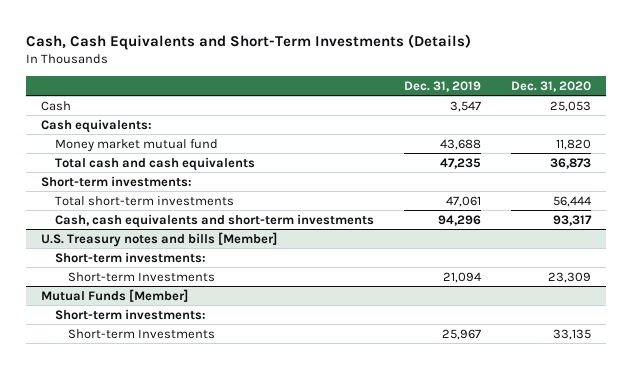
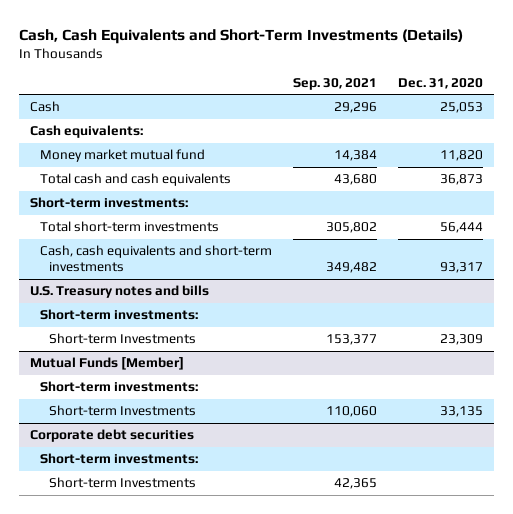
- | Dec. 31, 2019 | Dec. 31, 2020
+ | Sep. 30, 2021 | Dec. 31, 2020
- U.S. Treasury notes and bills [Member]
+ U.S. Treasury notes and bills
+ Corporate debt securities
+ Short-term investments:
+ Short-term Investments | 42,365 |

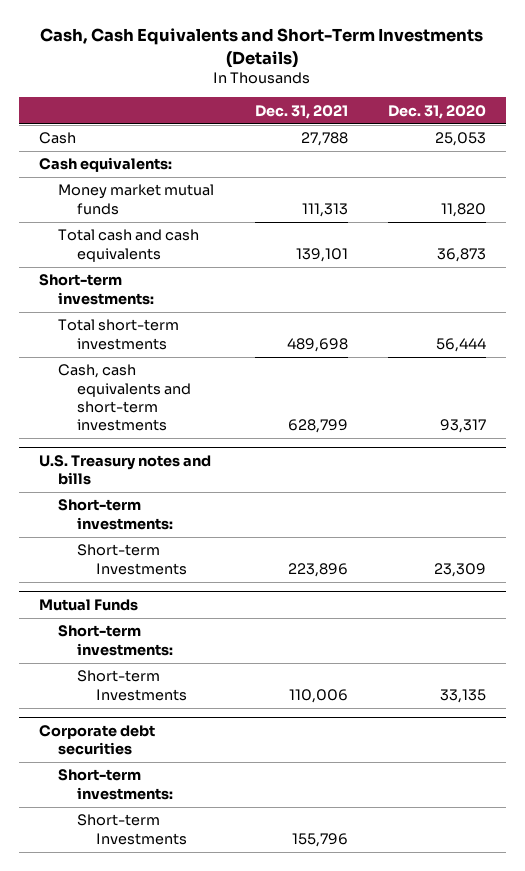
- | Sep. 30, 2021 | Dec. 31, 2020
+ | Dec. 31, 2021 | Dec. 31, 2020
- Money market mutual fund | 14,384 | 11,820
+ Money market mutual funds | 111,313 | 11,820
- Mutual Funds [Member]
+ Mutual Funds

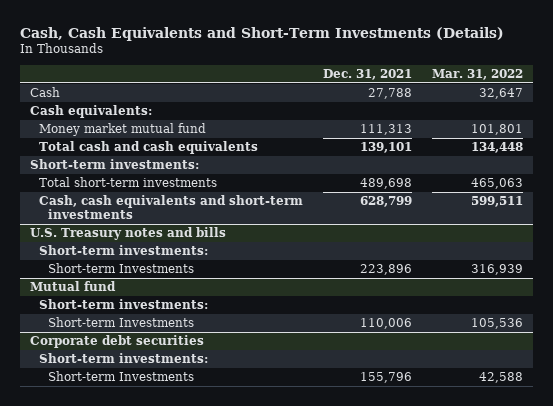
- | Dec. 31, 2021 | Dec. 31, 2020
+ | Dec. 31, 2021 | Mar. 31, 2022
- Money market mutual funds | 111,313 | 11,820
+ Money market mutual fund | 111,313 | 101,801
- Mutual Funds
+ Mutual fund

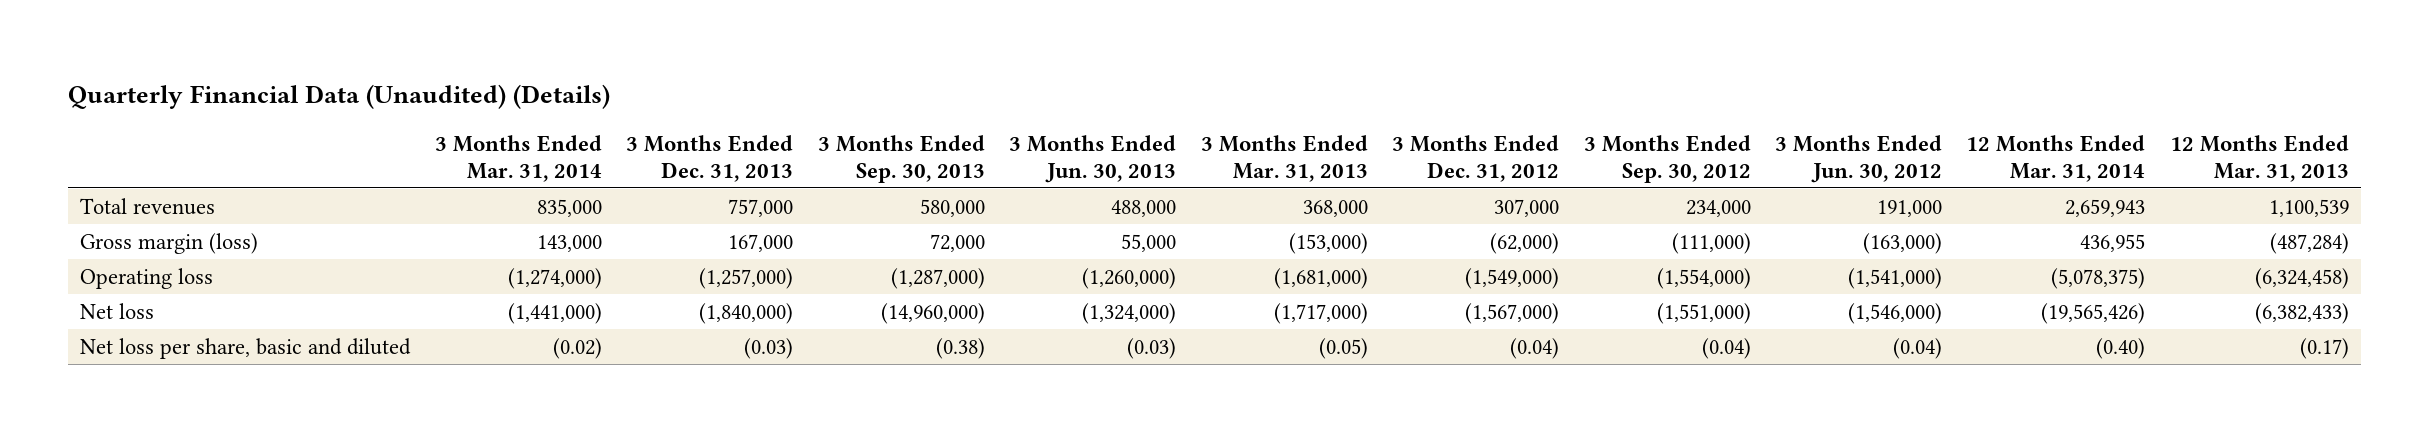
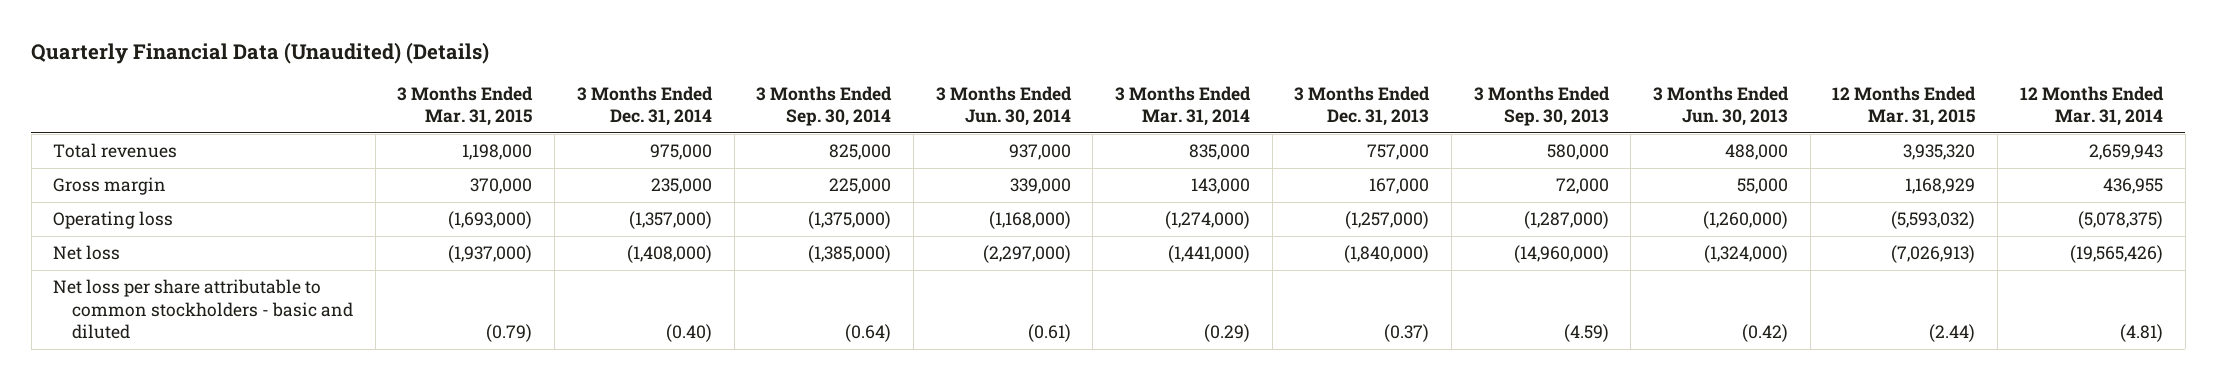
- | 3 Months Ended Mar. 31, 2014 | 3 Months Ended Dec. 31, 2013 | 3 Months Ended Sep. 30, 2013 | 3 Months Ended Jun. 30, 2013 | 3 Months Ended Mar. 31, 2013 | 3 Months Ended Dec. 31, 2012 | 3 Months Ended Sep. 30, 2012 | 3 Months Ended Jun. 30, 2012 | 12 Months Ended Mar. 31, 2014 | 12 Months Ended Mar. 31, 2013
+ | 3 Months Ended Mar. 31, 2015 | 3 Months Ended Dec. 31, 2014 | 3 Months Ended Sep. 30, 2014 | 3 Months Ended Jun. 30, 2014 | 3 Months Ended Mar. 31, 2014 | 3 Months Ended Dec. 31, 2013 | 3 Months Ended Sep. 30, 2013 | 3 Months Ended Jun. 30, 2013 | 12 Months Ended Mar. 31, 2015 | 12 Months Ended Mar. 31, 2014
- Gross margin (loss) | 143,000 | 167,000 | 72,000 | 55,000 | (153,000) | (62,000) | (111,000) | (163,000) | 436,955 | (487,284)
+ Gross margin | 370,000 | 235,000 | 225,000 | 339,000 | 143,000 | 167,000 | 72,000 | 55,000 | 1,168,929 | 436,955
- Net loss per share, basic and diluted | (0.02) | (0.03) | (0.38) | (0.03) | (0.05) | (0.04) | (0.04) | (0.04) | (0.40) | (0.17)
+ Net loss per share attributable to common stockholders - basic and diluted | (0.79) | (0.40) | (0.64) | (0.61) | (0.29) | (0.37) | (4.59) | (0.42) | (2.44) | (4.81)

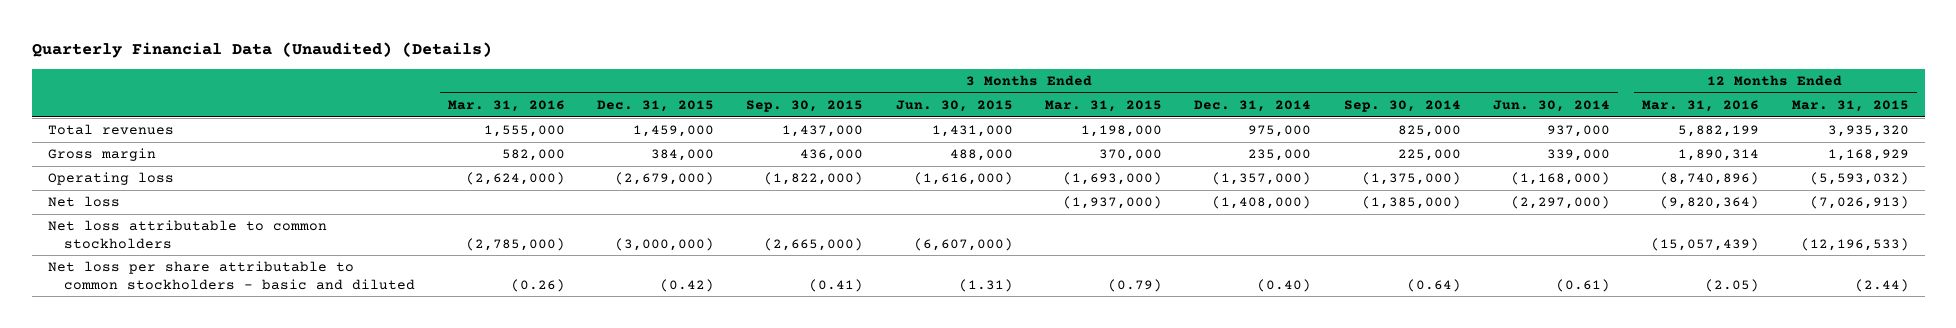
- | 3 Months Ended Mar. 31, 2015 | 3 Months Ended Dec. 31, 2014 | 3 Months Ended Sep. 30, 2014 | 3 Months Ended Jun. 30, 2014 | 3 Months Ended Mar. 31, 2014 | 3 Months Ended Dec. 31, 2013 | 3 Months Ended Sep. 30, 2013 | 3 Months Ended Jun. 30, 2013 | 12 Months Ended Mar. 31, 2015 | 12 Months Ended Mar. 31, 2014
+ | 3 Months Ended Mar. 31, 2016 | 3 Months Ended Dec. 31, 2015 | 3 Months Ended Sep. 30, 2015 | 3 Months Ended Jun. 30, 2015 | 3 Months Ended Mar. 31, 2015 | 3 Months Ended Dec. 31, 2014 | 3 Months Ended Sep. 30, 2014 | 3 Months Ended Jun. 30, 2014 | 12 Months Ended Mar. 31, 2016 | 12 Months Ended Mar. 31, 2015
+ Net loss attributable to common stockholders | (2,785,000) | (3,000,000) | (2,665,000) | (6,607,000) | | | | | (15,057,439) | (12,196,533)

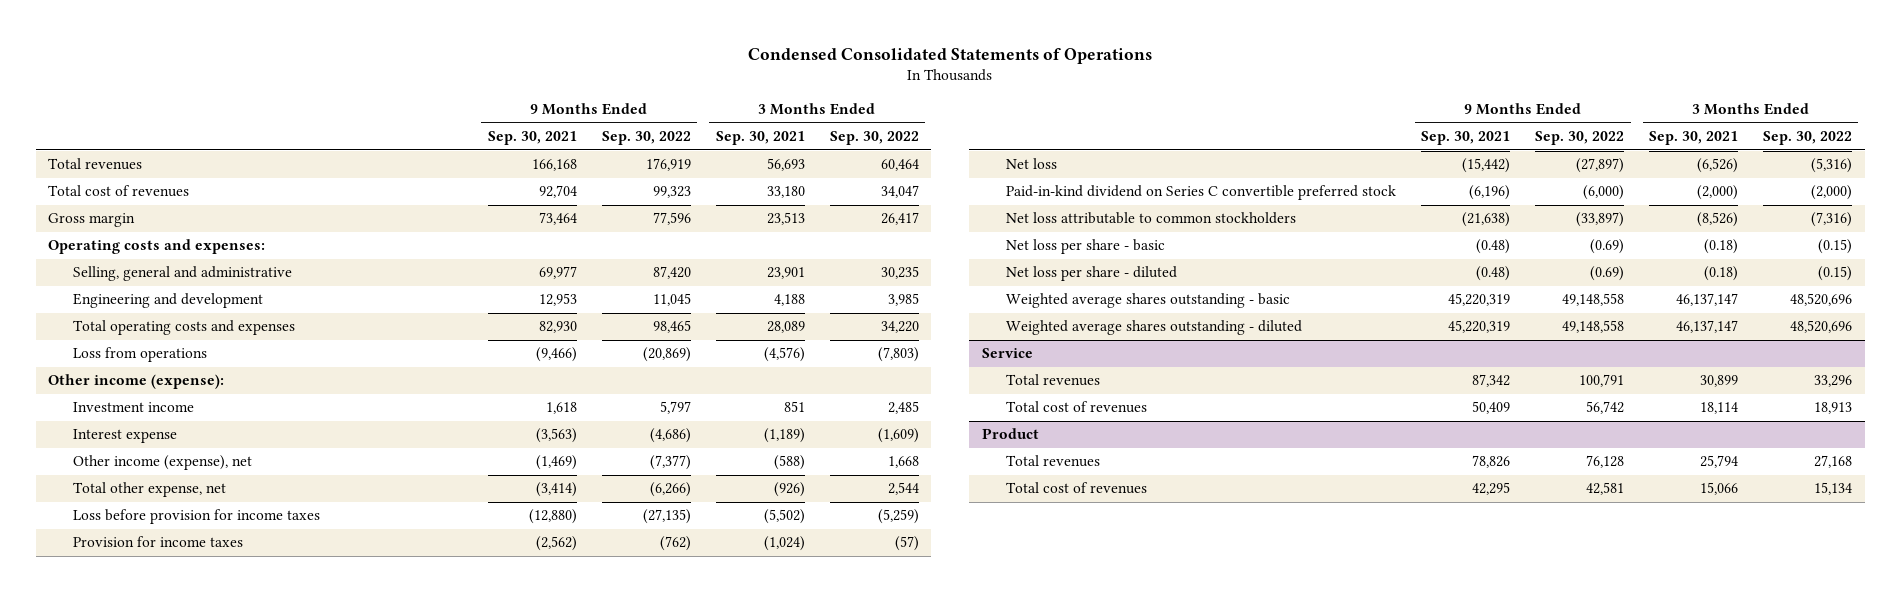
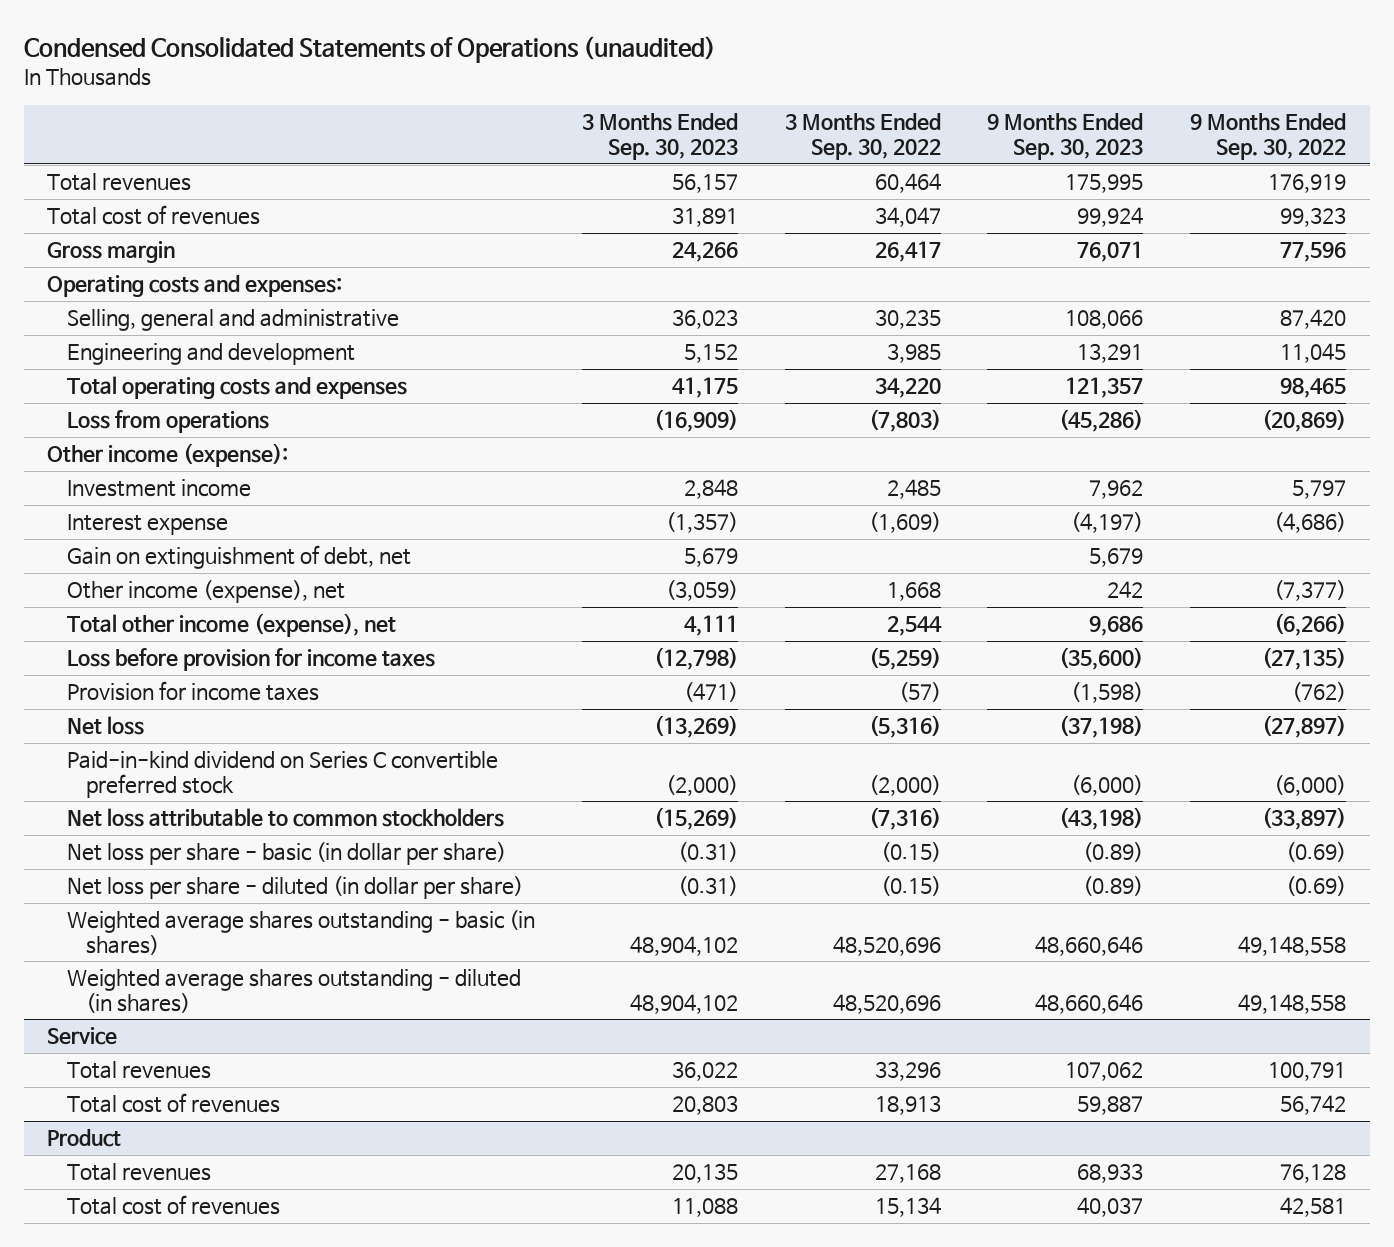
- Condensed Consolidated Statements of Operations
+ Condensed Consolidated Statements of Operations (unaudited)
- | 9 Months Ended Sep. 30, 2021 | 9 Months Ended Sep. 30, 2022 | 3 Months Ended Sep. 30, 2021 | 3 Months Ended Sep. 30, 2022
+ | 3 Months Ended Sep. 30, 2023 | 3 Months Ended Sep. 30, 2022 | 9 Months Ended Sep. 30, 2023 | 9 Months Ended Sep. 30, 2022
+ Gain on extinguishment of debt, net | 5,679 | | 5,679 |
- Total other expense, net | (3,414) | (6,266) | (926) | 2,544
+ Total other income (expense), net | 4,111 | 2,544 | 9,686 | (6,266)
- Net loss per share - basic | (0.48) | (0.69) | (0.18) | (0.15)
- Net loss per share - diluted | (0.48) | (0.69) | (0.18) | (0.15)
- Weighted average shares outstanding - basic | 45,220,319 | 49,148,558 | 46,137,147 | 48,520,696
- Weighted average shares outstanding - diluted | 45,220,319 | 49,148,558 | 46,137,147 | 48,520,696
+ Net loss per share - basic (in dollar per share) | (0.31) | (0.15) | (0.89) | (0.69)
+ Net loss per share - diluted (in dollar per share) | (0.31) | (0.15) | (0.89) | (0.69)
+ Weighted average shares outstanding - basic (in shares) | 48,904,102 | 48,520,696 | 48,660,646 | 49,148,558
+ Weighted average shares outstanding - diluted (in shares) | 48,904,102 | 48,520,696 | 48,660,646 | 49,148,558

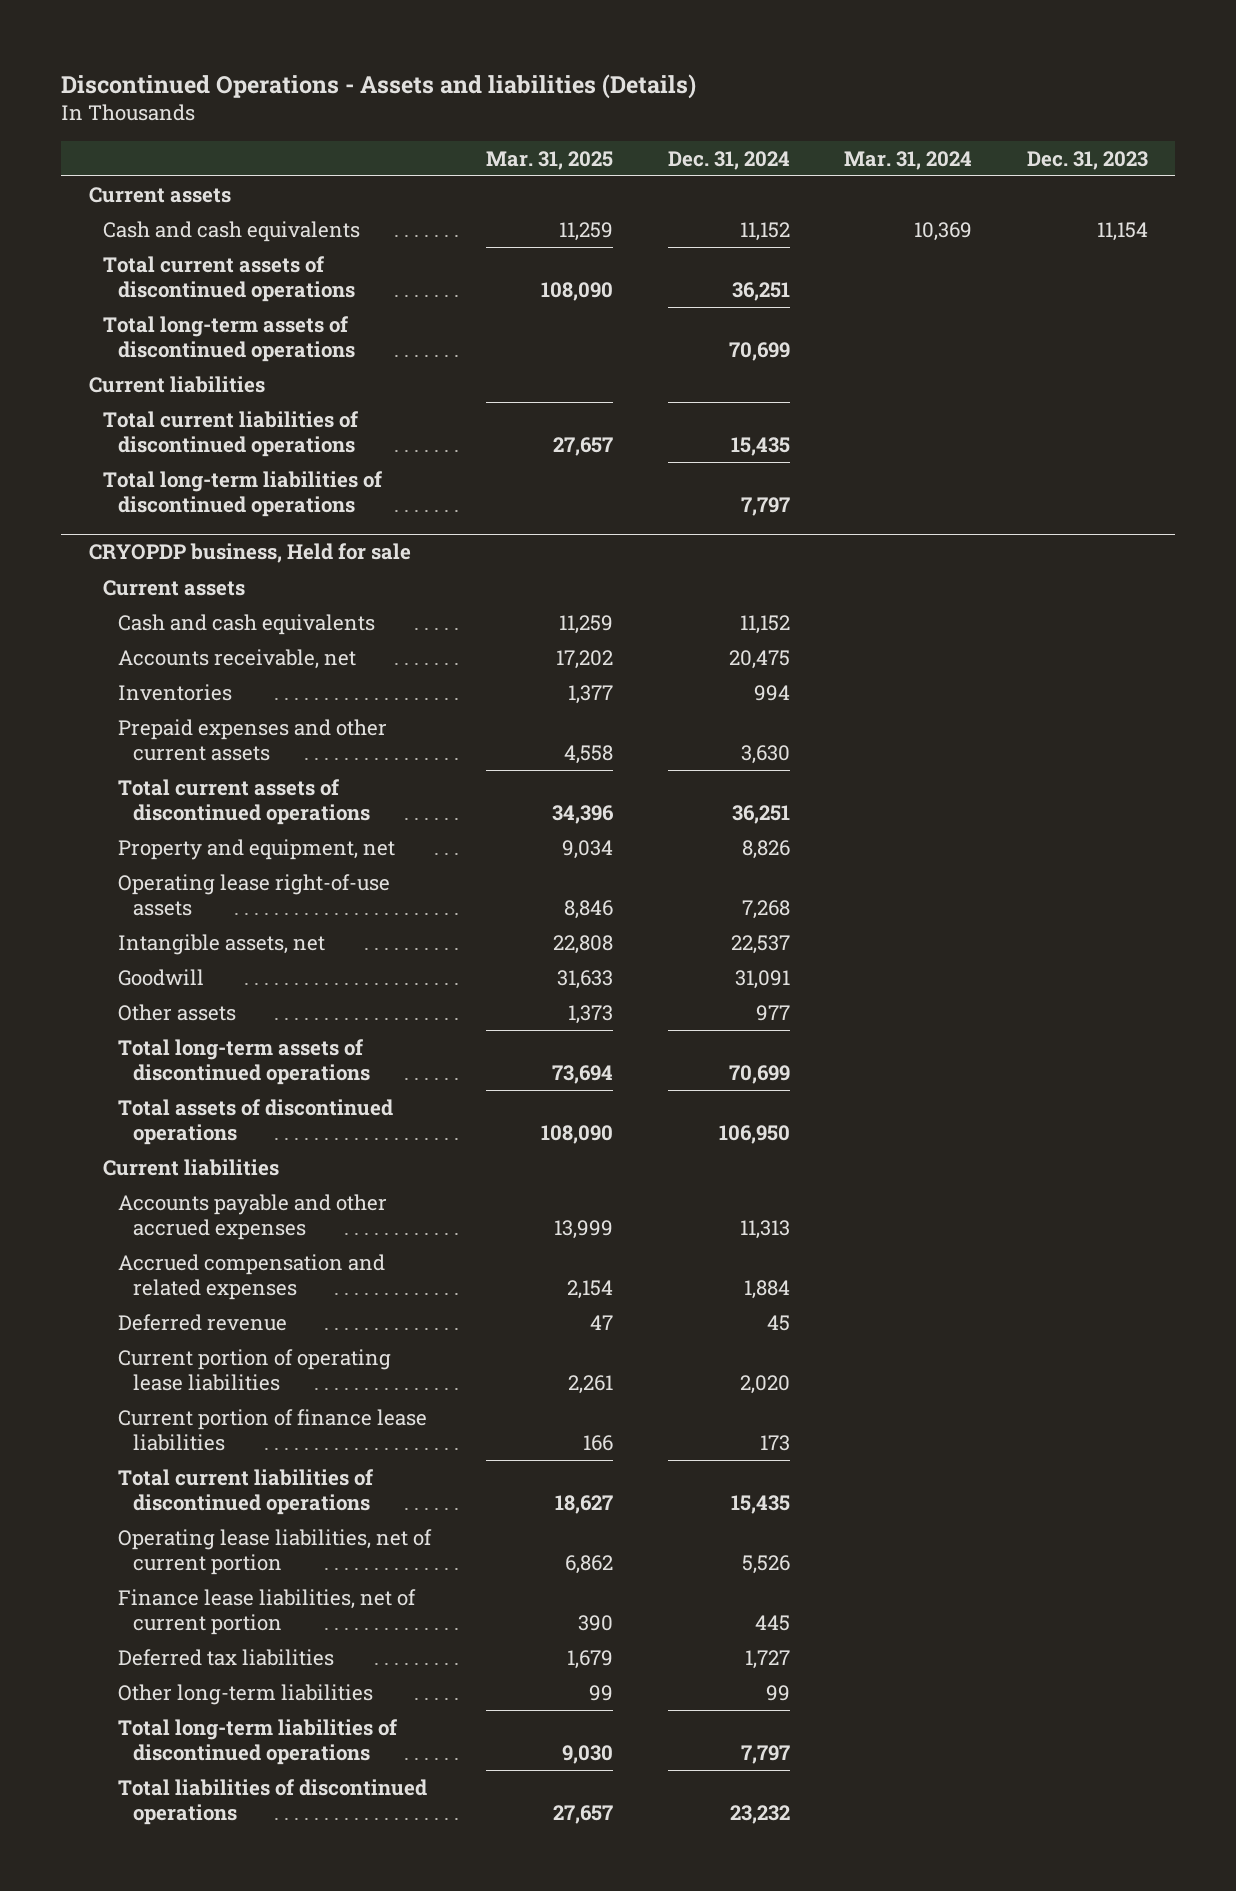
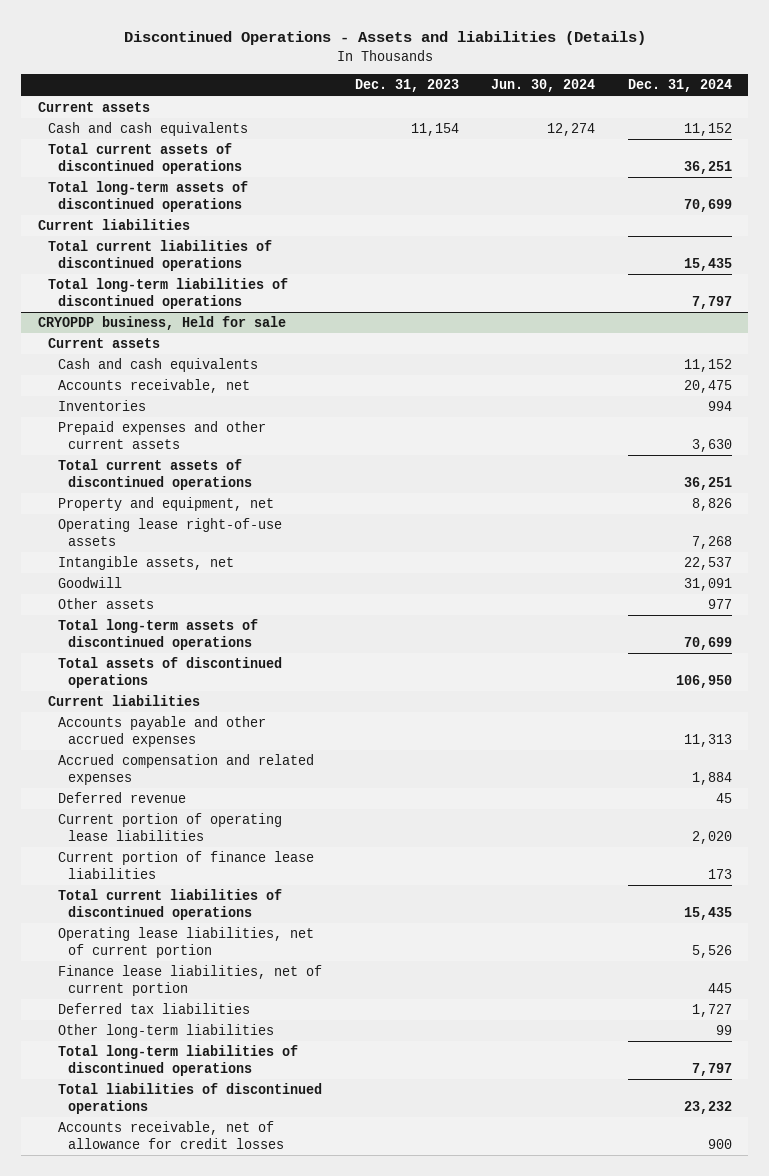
- | Mar. 31, 2025 | Dec. 31, 2024 | Mar. 31, 2024 | Dec. 31, 2023
+ | Dec. 31, 2023 | Jun. 30, 2024 | Dec. 31, 2024
@ CRYOPDP business, Held for sale
+ Accounts receivable, net of allowance for credit losses | | | 900

